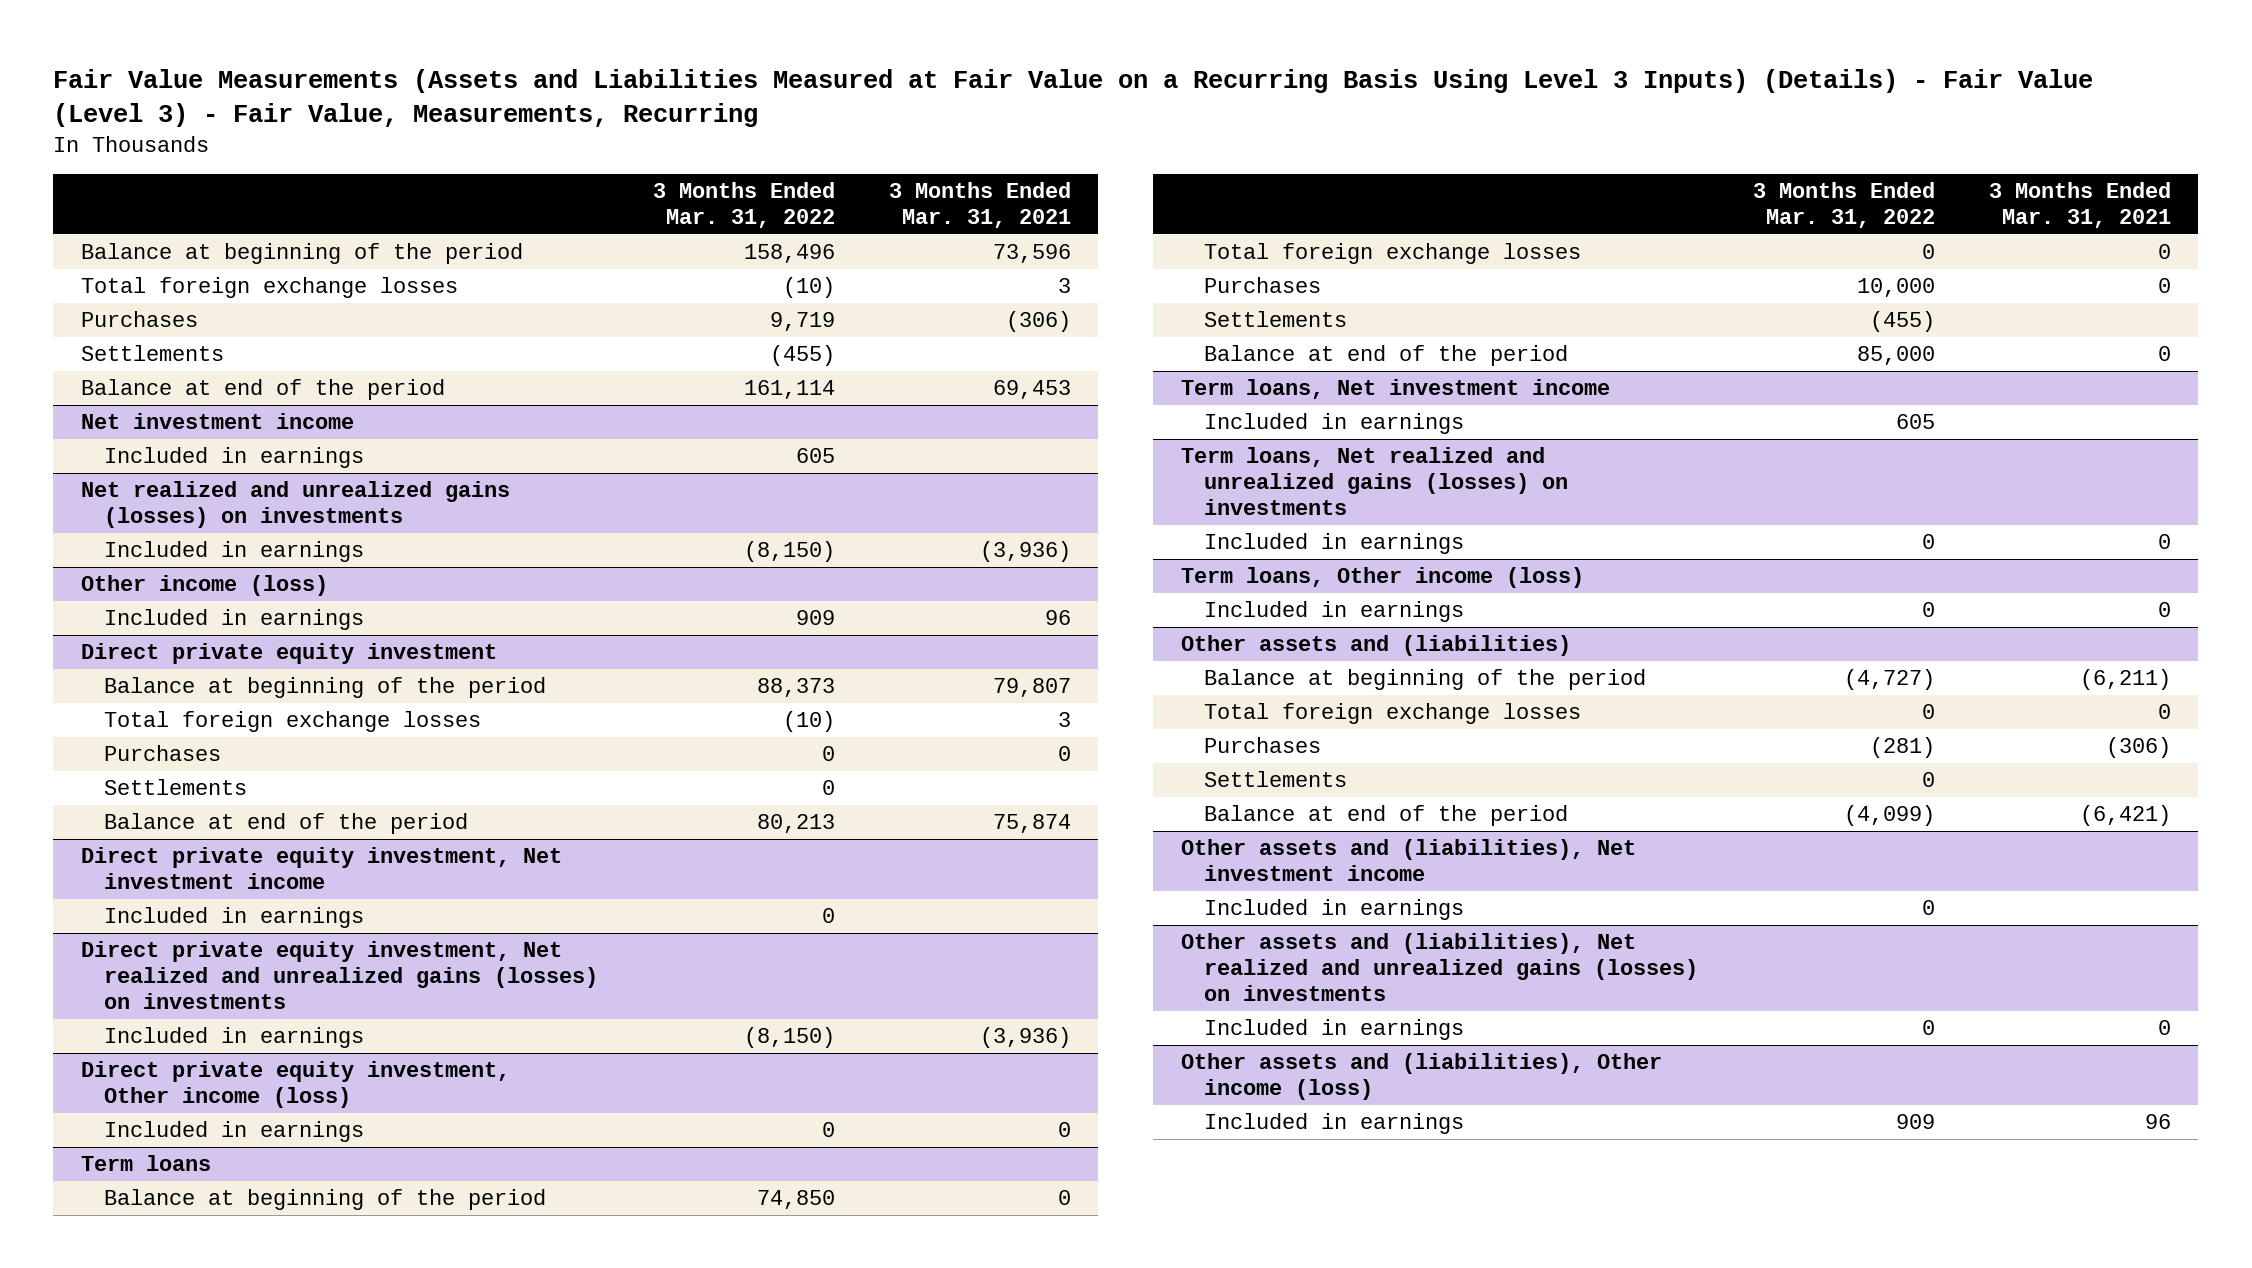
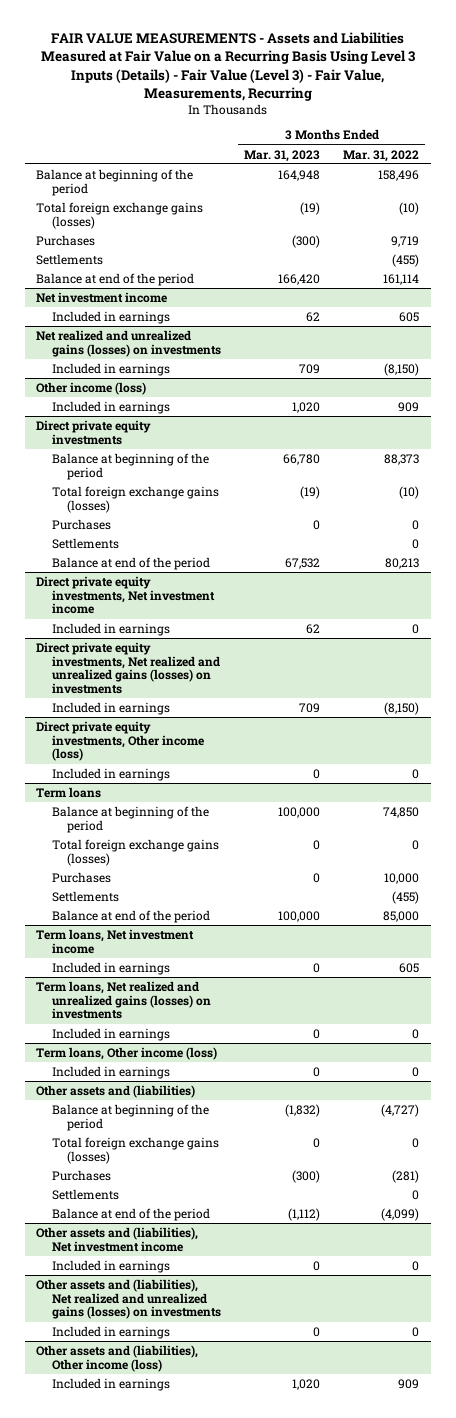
- Fair Value Measurements (Assets and Liabilities Measured at Fair Value on a Recurring Basis Using Level 3 Inputs) (Details) - Fair Value (Level 3) - Fair Value, Measurements, Recurring
+ FAIR VALUE MEASUREMENTS - Assets and Liabilities Measured at Fair Value on a Recurring Basis Using Level 3 Inputs (Details) - Fair Value (Level 3) - Fair Value, Measurements, Recurring
- | 3 Months Ended Mar. 31, 2022 | 3 Months Ended Mar. 31, 2021
+ | 3 Months Ended Mar. 31, 2023 | 3 Months Ended Mar. 31, 2022
- Total foreign exchange losses | (10) | 3
+ Total foreign exchange gains (losses) | (19) | (10)
- Direct private equity investment
+ Direct private equity investments
- Total foreign exchange losses | (10) | 3
+ Total foreign exchange gains (losses) | (19) | (10)
- Direct private equity investment, Net investment income
+ Direct private equity investments, Net investment income
- Direct private equity investment, Net realized and unrealized gains (losses) on investments
+ Direct private equity investments, Net realized and unrealized gains (losses) on investments
- Direct private equity investment, Other income (loss)
+ Direct private equity investments, Other income (loss)
@ Term loans
- Total foreign exchange losses | 0 | 0
+ Total foreign exchange gains (losses) | 0 | 0
@ Other assets and (liabilities)
- Total foreign exchange losses | 0 | 0
+ Total foreign exchange gains (losses) | 0 | 0

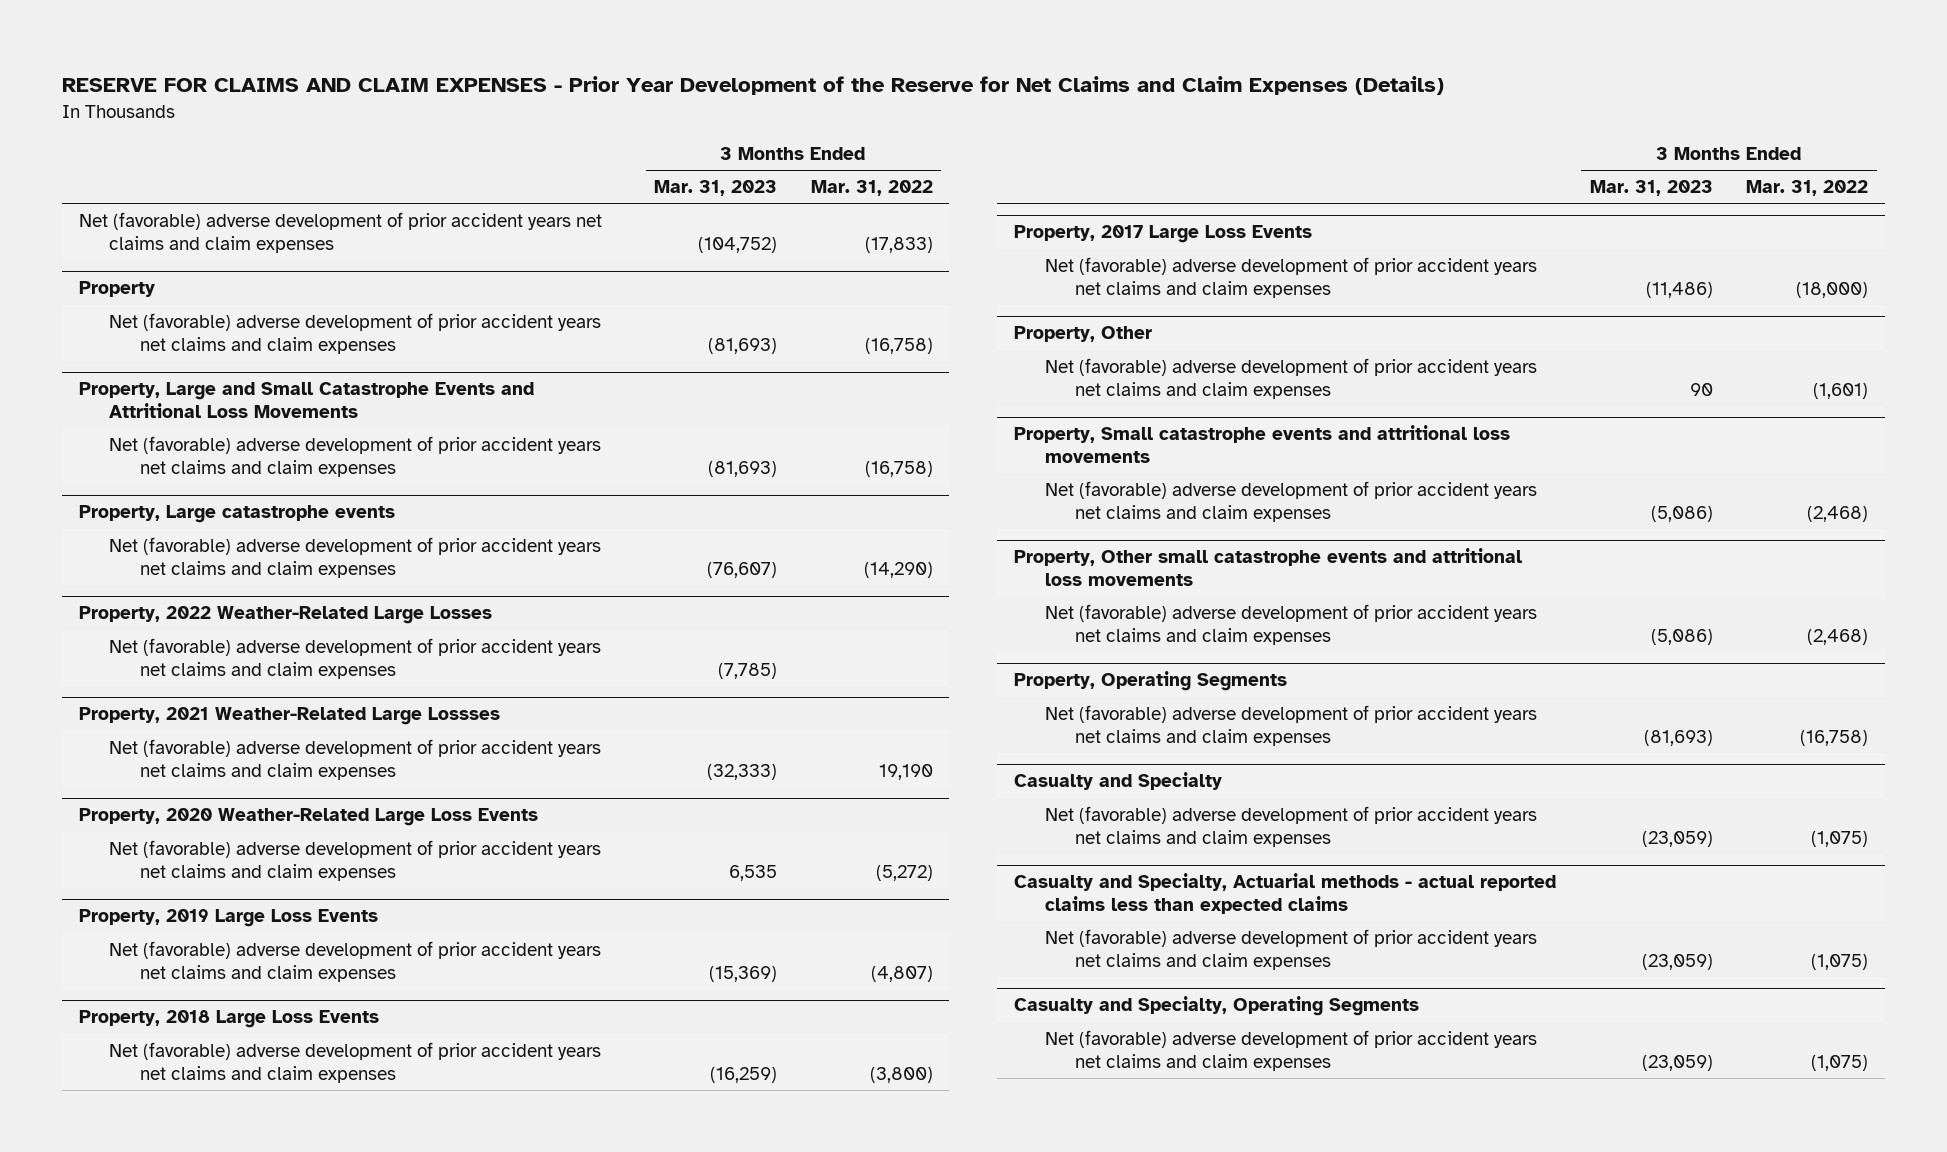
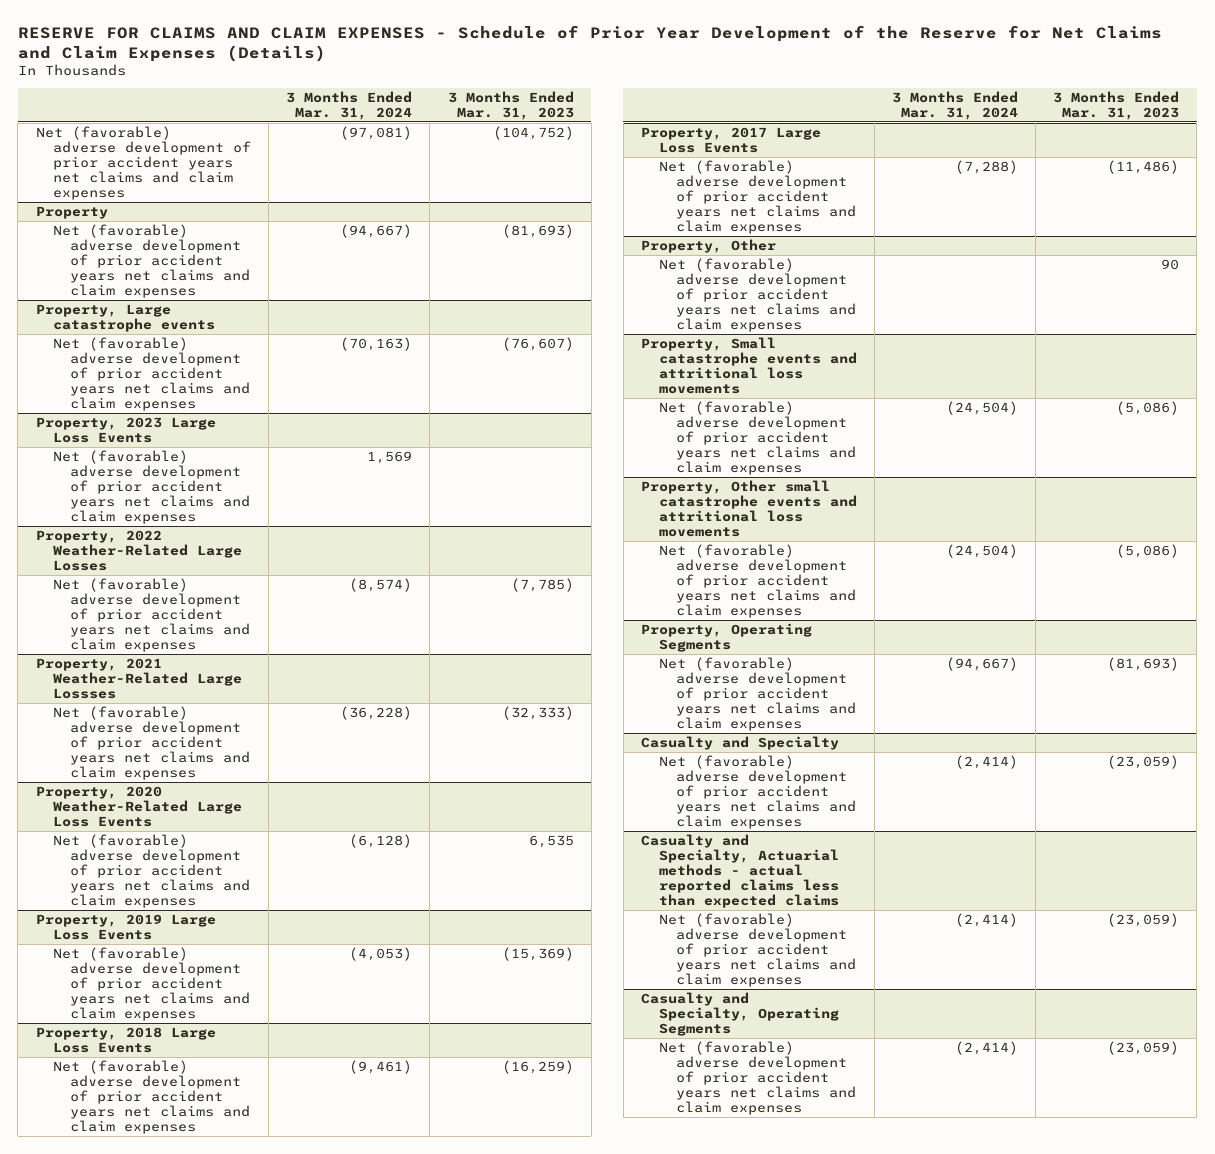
- RESERVE FOR CLAIMS AND CLAIM EXPENSES - Prior Year Development of the Reserve for Net Claims and Claim Expenses (Details)
+ RESERVE FOR CLAIMS AND CLAIM EXPENSES - Schedule of Prior Year Development of the Reserve for Net Claims and Claim Expenses (Details)
- | 3 Months Ended Mar. 31, 2023 | 3 Months Ended Mar. 31, 2022
+ | 3 Months Ended Mar. 31, 2024 | 3 Months Ended Mar. 31, 2023
- Property, Large and Small Catastrophe Events and Attritional Loss Movements
- Net (favorable) adverse development of prior accident years net claims and claim expenses | (81,693) | (16,758)
+ Property, 2023 Large Loss Events
+ Net (favorable) adverse development of prior accident years net claims and claim expenses | 1,569 |

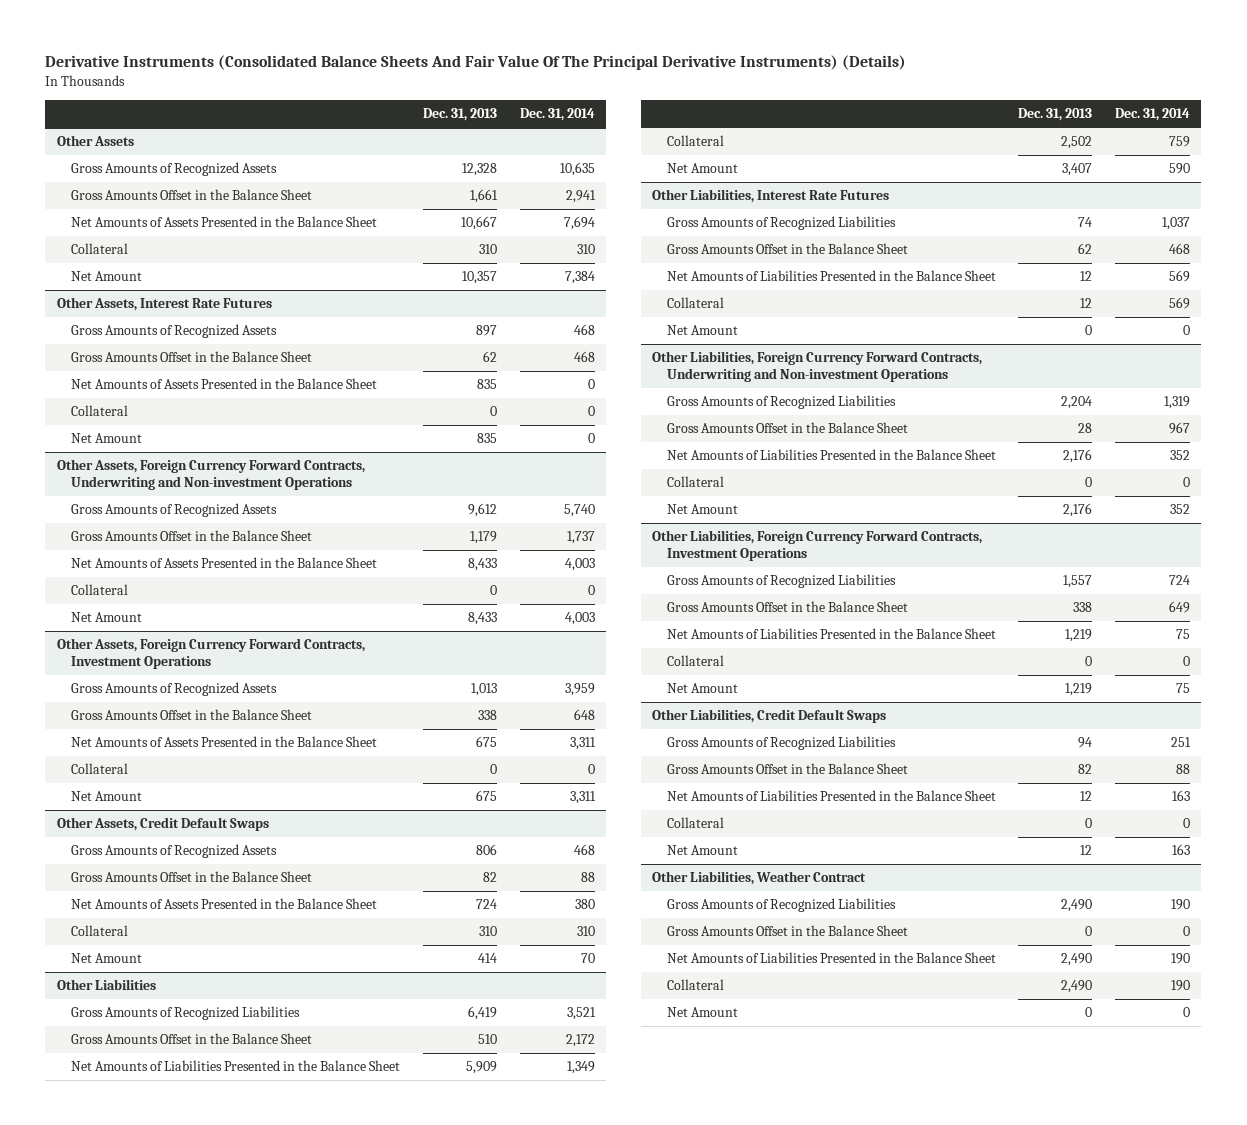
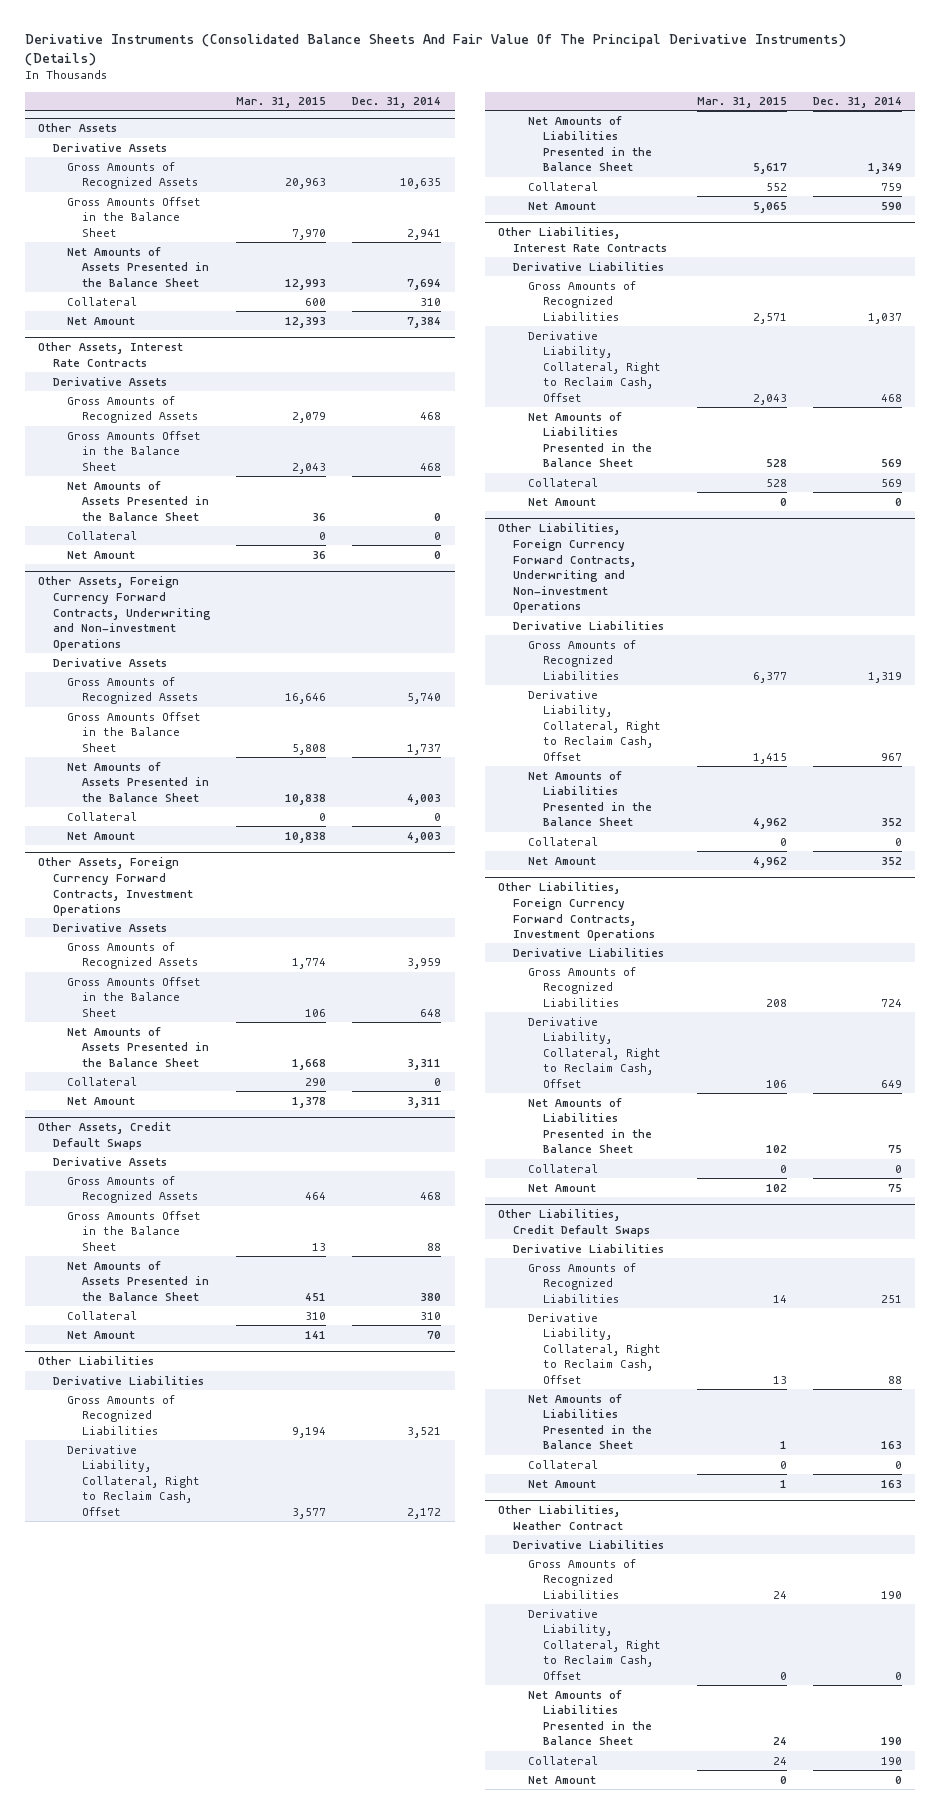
- | Dec. 31, 2013 | Dec. 31, 2014
+ | Mar. 31, 2015 | Dec. 31, 2014
@ Other Assets
+ Derivative Assets
- Other Assets, Interest Rate Futures
+ Other Assets, Interest Rate Contracts
+ Derivative Assets
@ Other Assets, Foreign Currency Forward Contracts, Underwriting and Non-investment Operations
+ Derivative Assets
@ Other Assets, Foreign Currency Forward Contracts, Investment Operations
+ Derivative Assets
@ Other Assets, Credit Default Swaps
+ Derivative Assets
@ Other Liabilities
+ Derivative Liabilities
- Gross Amounts Offset in the Balance Sheet | 510 | 2,172
+ Derivative Liability, Collateral, Right to Reclaim Cash, Offset | 3,577 | 2,172
- Other Liabilities, Interest Rate Futures
+ Other Liabilities, Interest Rate Contracts
+ Derivative Liabilities
- Gross Amounts Offset in the Balance Sheet | 62 | 468
+ Derivative Liability, Collateral, Right to Reclaim Cash, Offset | 2,043 | 468
@ Other Liabilities, Foreign Currency Forward Contracts, Underwriting and Non-investment Operations
+ Derivative Liabilities
- Gross Amounts Offset in the Balance Sheet | 28 | 967
+ Derivative Liability, Collateral, Right to Reclaim Cash, Offset | 1,415 | 967
@ Other Liabilities, Foreign Currency Forward Contracts, Investment Operations
+ Derivative Liabilities
- Gross Amounts Offset in the Balance Sheet | 338 | 649
+ Derivative Liability, Collateral, Right to Reclaim Cash, Offset | 106 | 649
@ Other Liabilities, Credit Default Swaps
+ Derivative Liabilities
- Gross Amounts Offset in the Balance Sheet | 82 | 88
+ Derivative Liability, Collateral, Right to Reclaim Cash, Offset | 13 | 88
@ Other Liabilities, Weather Contract
+ Derivative Liabilities
- Gross Amounts Offset in the Balance Sheet | 0 | 0
+ Derivative Liability, Collateral, Right to Reclaim Cash, Offset | 0 | 0

